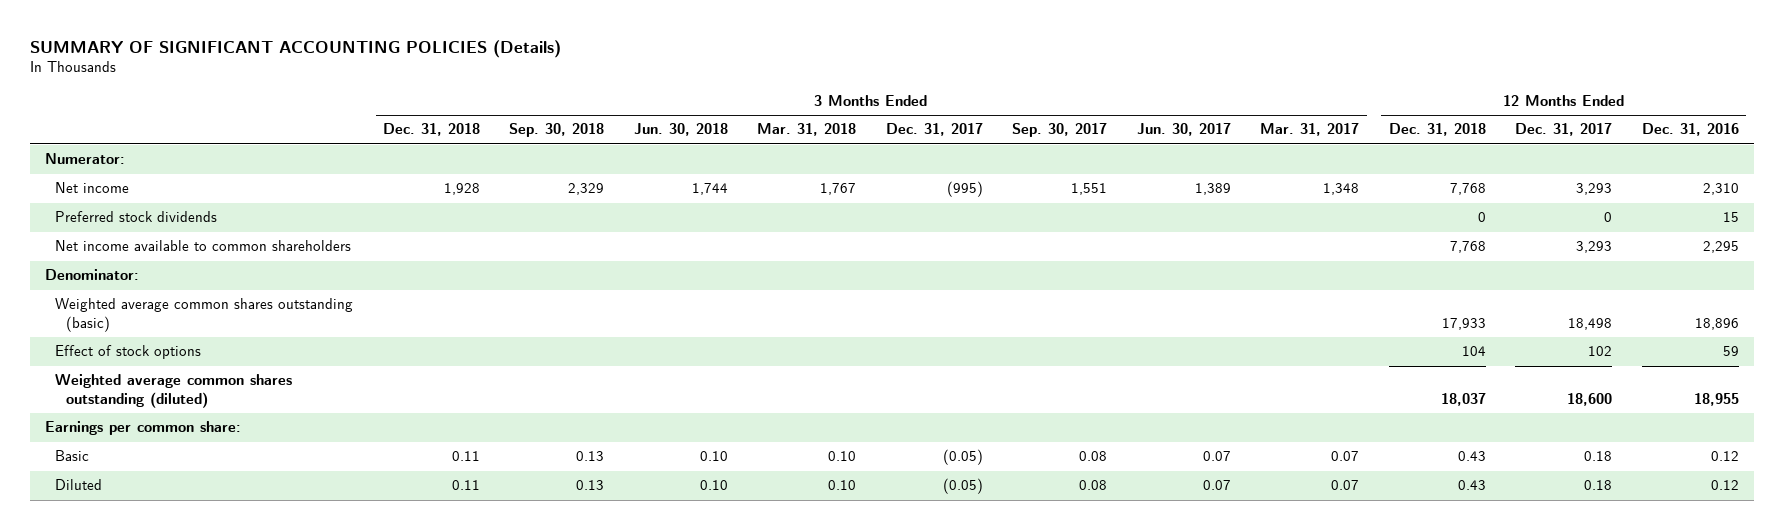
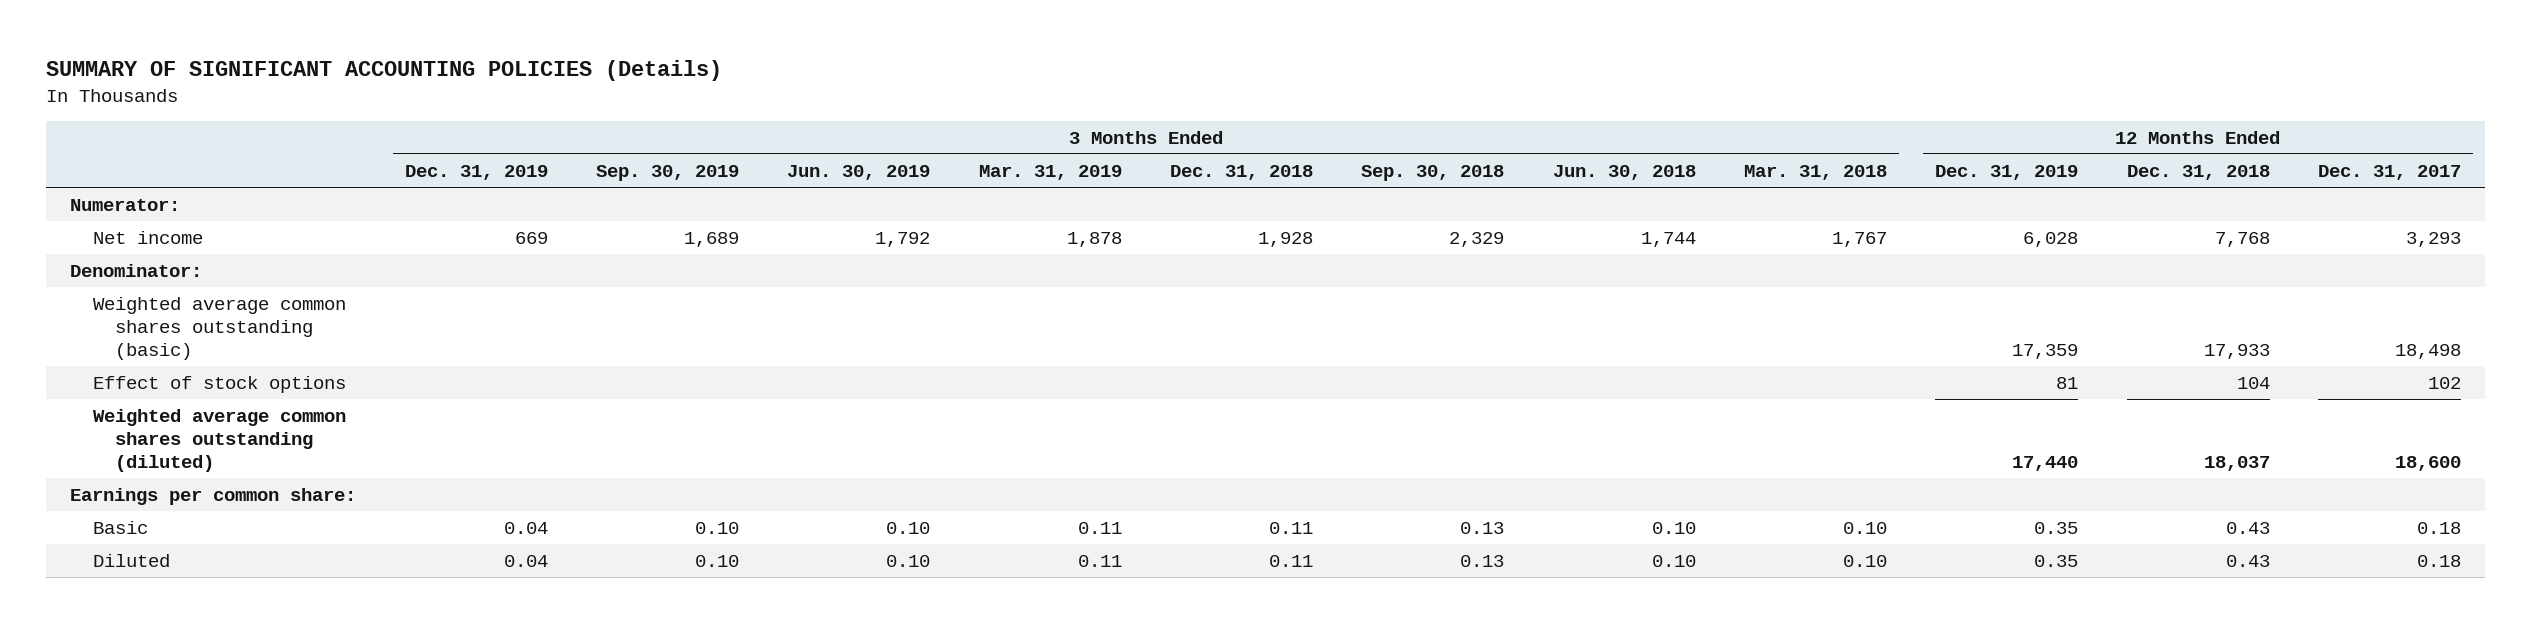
- | 3 Months Ended Dec. 31, 2018 | 3 Months Ended Sep. 30, 2018 | 3 Months Ended Jun. 30, 2018 | 3 Months Ended Mar. 31, 2018 | 3 Months Ended Dec. 31, 2017 | 3 Months Ended Sep. 30, 2017 | 3 Months Ended Jun. 30, 2017 | 3 Months Ended Mar. 31, 2017 | 12 Months Ended Dec. 31, 2018 | 12 Months Ended Dec. 31, 2017 | 12 Months Ended Dec. 31, 2016
+ | 3 Months Ended Dec. 31, 2019 | 3 Months Ended Sep. 30, 2019 | 3 Months Ended Jun. 30, 2019 | 3 Months Ended Mar. 31, 2019 | 3 Months Ended Dec. 31, 2018 | 3 Months Ended Sep. 30, 2018 | 3 Months Ended Jun. 30, 2018 | 3 Months Ended Mar. 31, 2018 | 12 Months Ended Dec. 31, 2019 | 12 Months Ended Dec. 31, 2018 | 12 Months Ended Dec. 31, 2017
- Preferred stock dividends | | | | | | | | | 0 | 0 | 15
- Net income available to common shareholders | | | | | | | | | 7,768 | 3,293 | 2,295

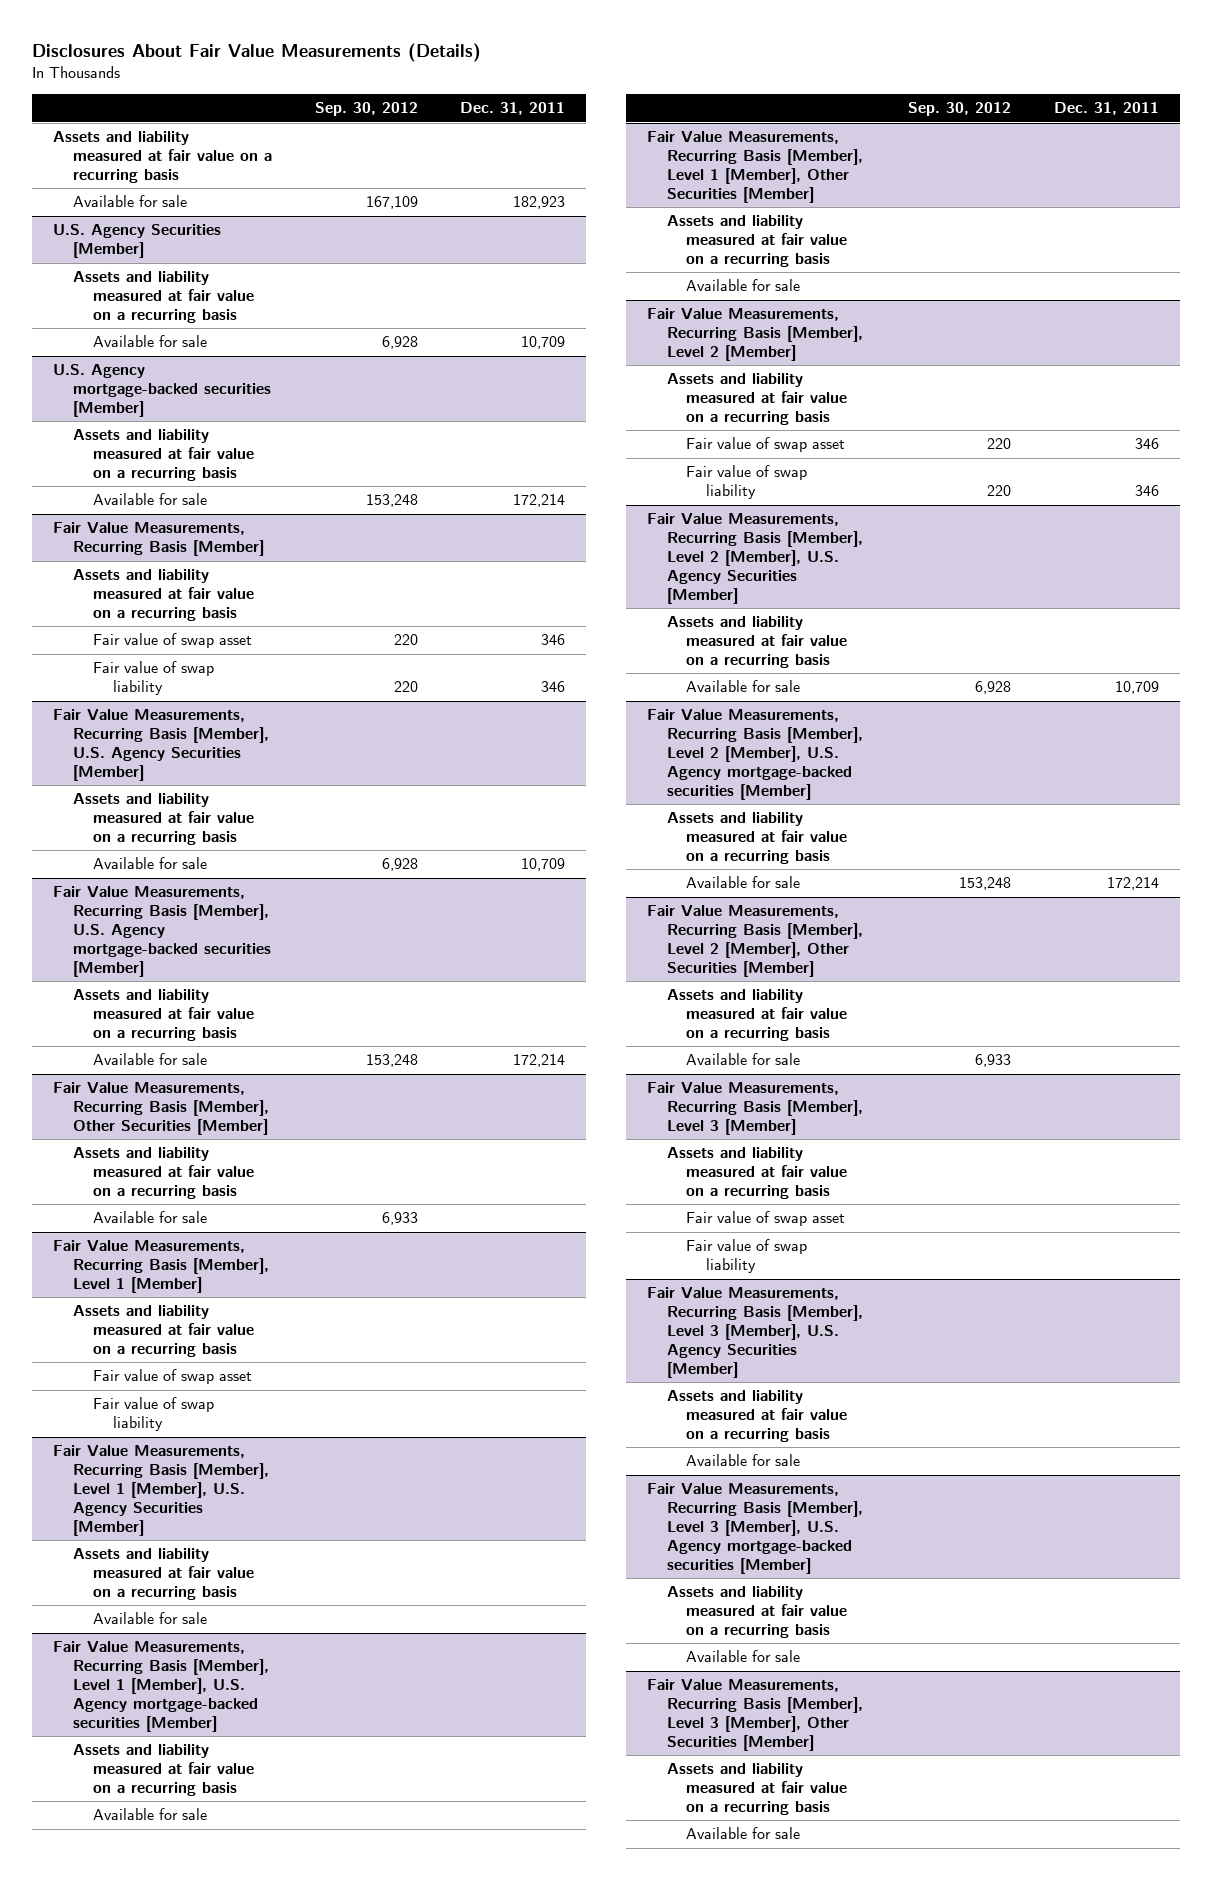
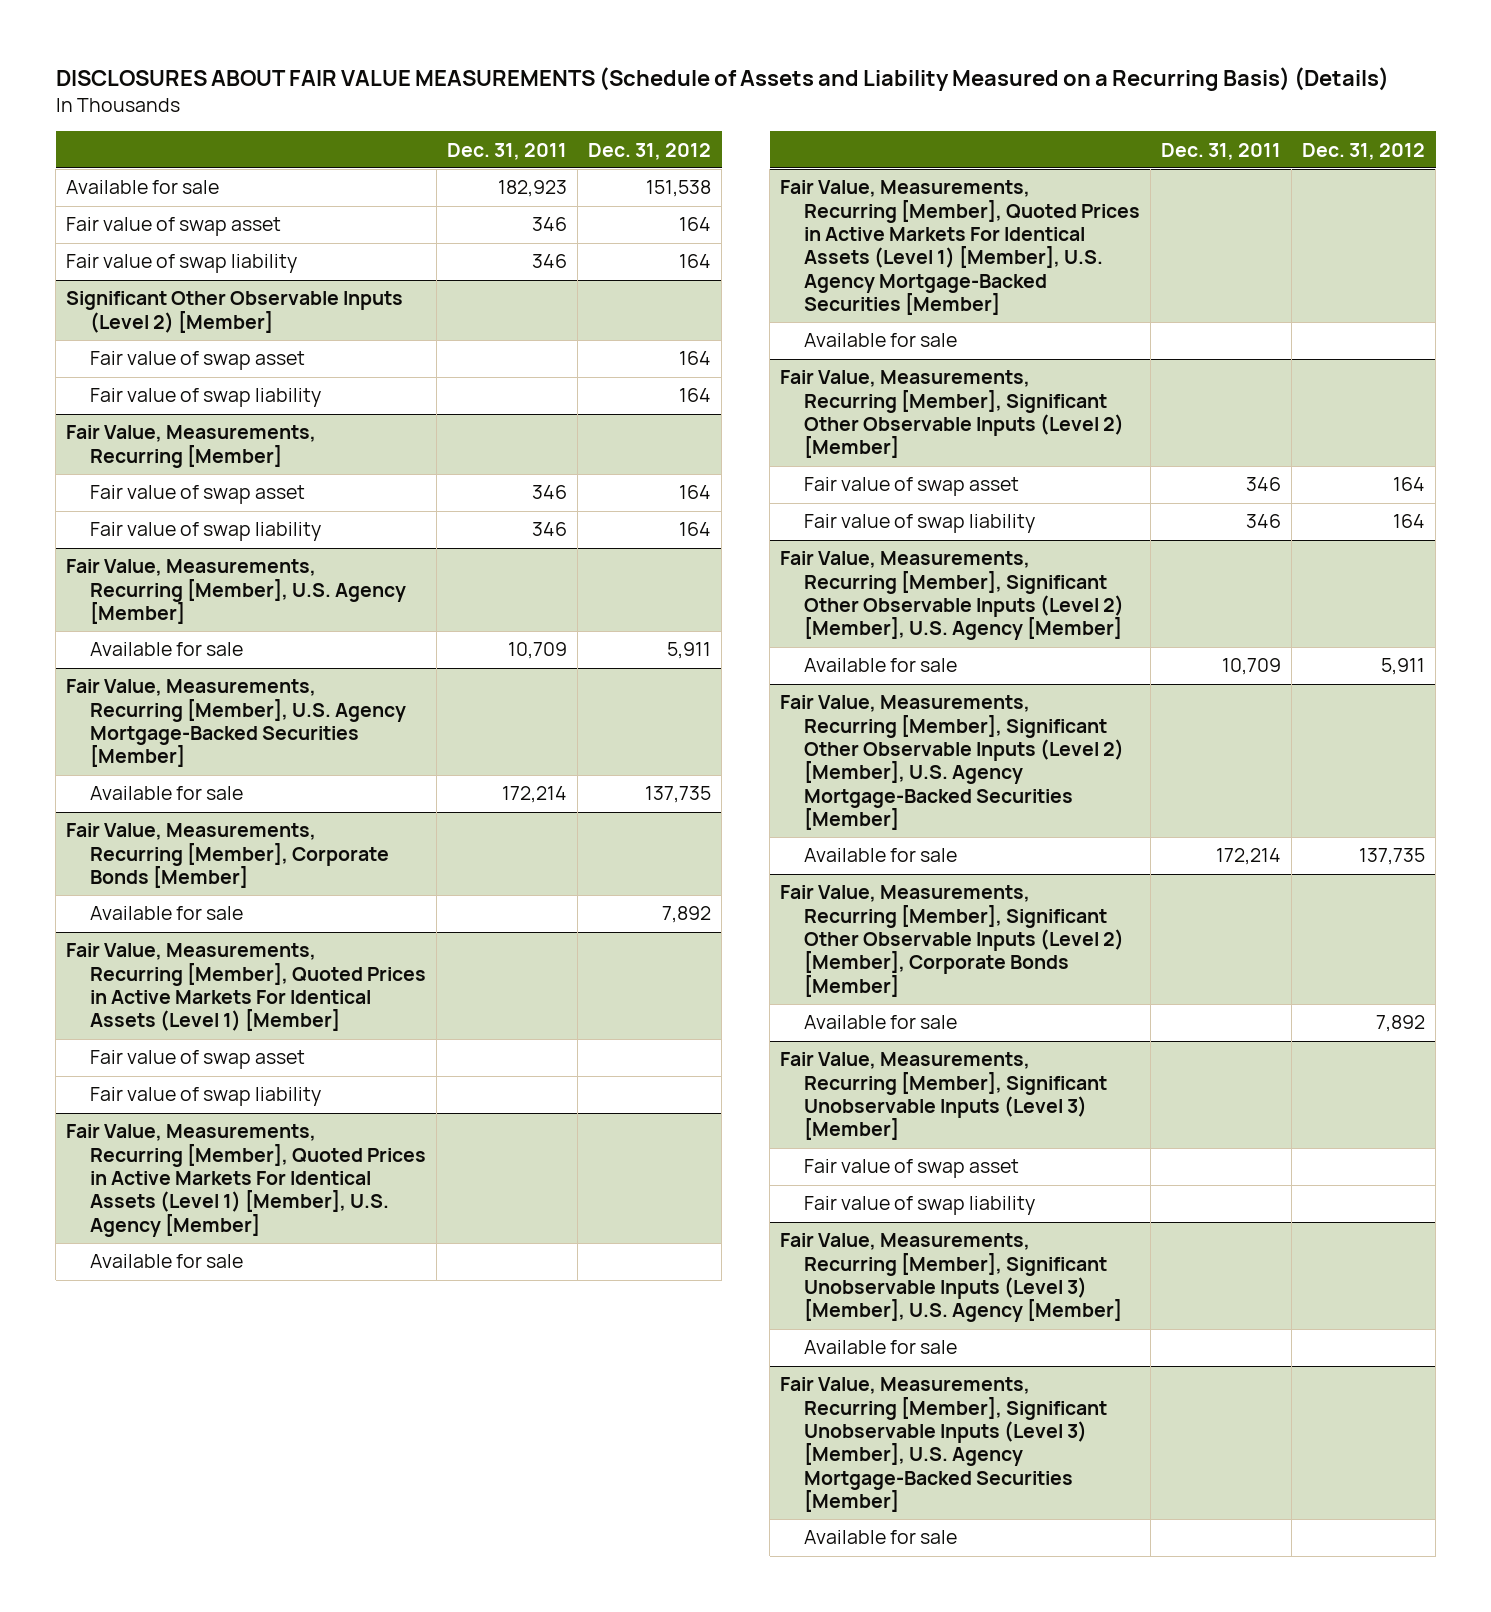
- Disclosures About Fair Value Measurements (Details)
+ DISCLOSURES ABOUT FAIR VALUE MEASUREMENTS (Schedule of Assets and Liability Measured on a Recurring Basis) (Details)
- | Sep. 30, 2012 | Dec. 31, 2011
+ | Dec. 31, 2011 | Dec. 31, 2012
- Assets and liability measured at fair value on a recurring basis
- U.S. Agency Securities [Member]
- Assets and liability measured at fair value on a recurring basis
- Available for sale | 6,928 | 10,709
- U.S. Agency mortgage-backed securities [Member]
- Assets and liability measured at fair value on a recurring basis
- Available for sale | 153,248 | 172,214
- Fair Value Measurements, Recurring Basis [Member]
- Assets and liability measured at fair value on a recurring basis
- Fair Value Measurements, Recurring Basis [Member], U.S. Agency Securities [Member]
- Assets and liability measured at fair value on a recurring basis
+ Significant Other Observable Inputs (Level 2) [Member]
+ Fair value of swap asset | | 164
+ Fair value of swap liability | | 164
+ Fair Value, Measurements, Recurring [Member]
+ Fair value of swap asset | 346 | 164
+ Fair value of swap liability | 346 | 164
+ Fair Value, Measurements, Recurring [Member], U.S. Agency [Member]
- Fair Value Measurements, Recurring Basis [Member], U.S. Agency mortgage-backed securities [Member]
- Assets and liability measured at fair value on a recurring basis
+ Fair Value, Measurements, Recurring [Member], U.S. Agency Mortgage-Backed Securities [Member]
- Fair Value Measurements, Recurring Basis [Member], Other Securities [Member]
- Assets and liability measured at fair value on a recurring basis
+ Fair Value, Measurements, Recurring [Member], Corporate Bonds [Member]
- Fair Value Measurements, Recurring Basis [Member], Level 1 [Member]
- Assets and liability measured at fair value on a recurring basis
+ Fair Value, Measurements, Recurring [Member], Quoted Prices in Active Markets For Identical Assets (Level 1) [Member]
- Fair Value Measurements, Recurring Basis [Member], Level 1 [Member], U.S. Agency Securities [Member]
- Assets and liability measured at fair value on a recurring basis
- Available for sale
- Fair Value Measurements, Recurring Basis [Member], Level 1 [Member], U.S. Agency mortgage-backed securities [Member]
- Assets and liability measured at fair value on a recurring basis
+ Fair Value, Measurements, Recurring [Member], Quoted Prices in Active Markets For Identical Assets (Level 1) [Member], U.S. Agency [Member]
- Fair Value Measurements, Recurring Basis [Member], Level 1 [Member], Other Securities [Member]
- Assets and liability measured at fair value on a recurring basis
+ Fair Value, Measurements, Recurring [Member], Quoted Prices in Active Markets For Identical Assets (Level 1) [Member], U.S. Agency Mortgage-Backed Securities [Member]
- Fair Value Measurements, Recurring Basis [Member], Level 2 [Member]
- Assets and liability measured at fair value on a recurring basis
+ Fair Value, Measurements, Recurring [Member], Significant Other Observable Inputs (Level 2) [Member]
- Fair Value Measurements, Recurring Basis [Member], Level 2 [Member], U.S. Agency Securities [Member]
- Assets and liability measured at fair value on a recurring basis
+ Fair Value, Measurements, Recurring [Member], Significant Other Observable Inputs (Level 2) [Member], U.S. Agency [Member]
- Fair Value Measurements, Recurring Basis [Member], Level 2 [Member], U.S. Agency mortgage-backed securities [Member]
- Assets and liability measured at fair value on a recurring basis
+ Fair Value, Measurements, Recurring [Member], Significant Other Observable Inputs (Level 2) [Member], U.S. Agency Mortgage-Backed Securities [Member]
- Fair Value Measurements, Recurring Basis [Member], Level 2 [Member], Other Securities [Member]
- Assets and liability measured at fair value on a recurring basis
+ Fair Value, Measurements, Recurring [Member], Significant Other Observable Inputs (Level 2) [Member], Corporate Bonds [Member]
- Fair Value Measurements, Recurring Basis [Member], Level 3 [Member]
- Assets and liability measured at fair value on a recurring basis
+ Fair Value, Measurements, Recurring [Member], Significant Unobservable Inputs (Level 3) [Member]
- Fair Value Measurements, Recurring Basis [Member], Level 3 [Member], U.S. Agency Securities [Member]
- Assets and liability measured at fair value on a recurring basis
- Available for sale
- Fair Value Measurements, Recurring Basis [Member], Level 3 [Member], U.S. Agency mortgage-backed securities [Member]
- Assets and liability measured at fair value on a recurring basis
+ Fair Value, Measurements, Recurring [Member], Significant Unobservable Inputs (Level 3) [Member], U.S. Agency [Member]
- Fair Value Measurements, Recurring Basis [Member], Level 3 [Member], Other Securities [Member]
- Assets and liability measured at fair value on a recurring basis
+ Fair Value, Measurements, Recurring [Member], Significant Unobservable Inputs (Level 3) [Member], U.S. Agency Mortgage-Backed Securities [Member]

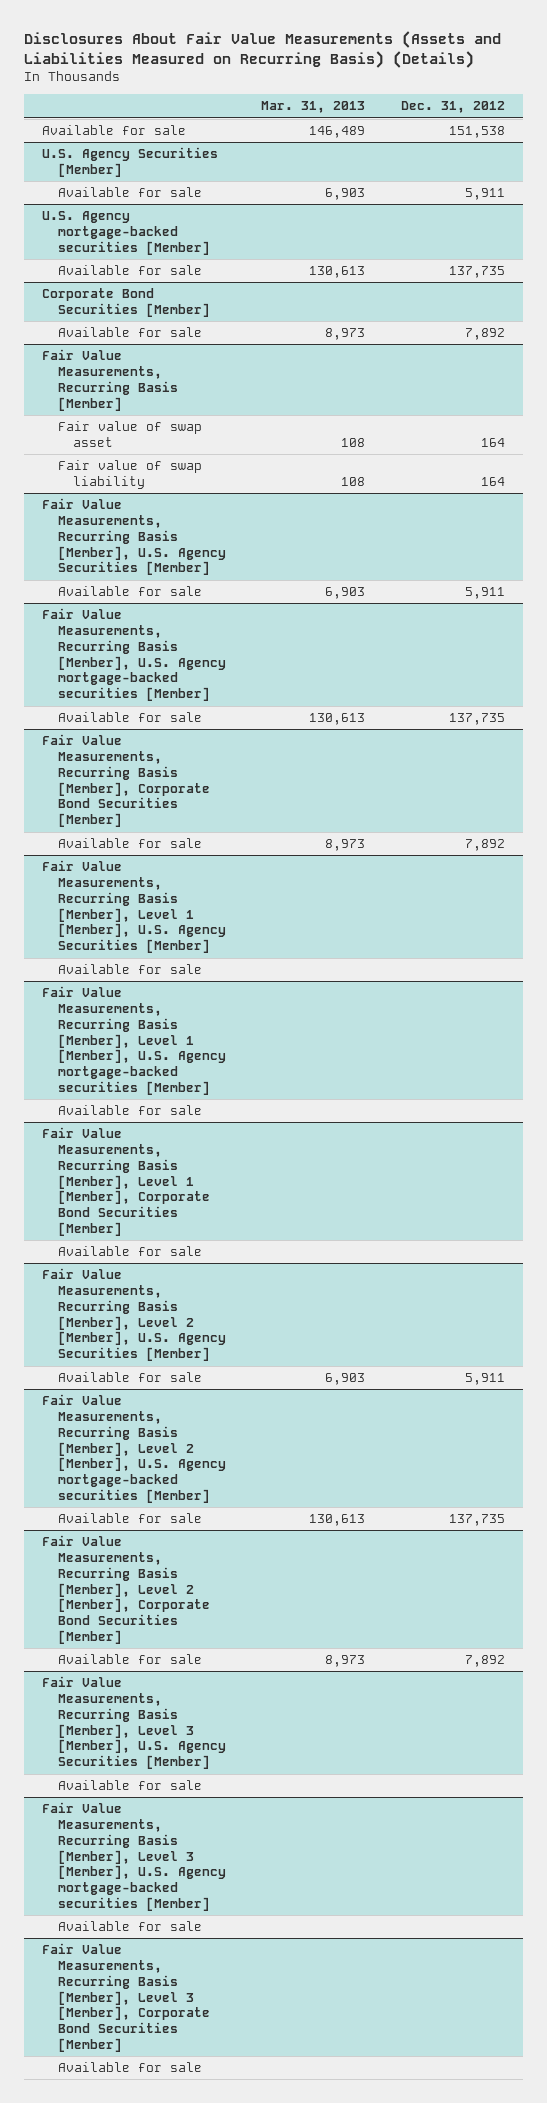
- DISCLOSURES ABOUT FAIR VALUE MEASUREMENTS (Schedule of Assets and Liability Measured on a Recurring Basis) (Details)
+ Disclosures About Fair Value Measurements (Assets and Liabilities Measured on Recurring Basis) (Details)
- | Dec. 31, 2011 | Dec. 31, 2012
+ | Mar. 31, 2013 | Dec. 31, 2012
- Fair value of swap asset | 346 | 164
- Fair value of swap liability | 346 | 164
- Significant Other Observable Inputs (Level 2) [Member]
- Fair value of swap asset | | 164
- Fair value of swap liability | | 164
- Fair Value, Measurements, Recurring [Member]
+ U.S. Agency Securities [Member]
+ Available for sale | 6,903 | 5,911
+ U.S. Agency mortgage-backed securities [Member]
+ Available for sale | 130,613 | 137,735
+ Corporate Bond Securities [Member]
+ Available for sale | 8,973 | 7,892
+ Fair Value Measurements, Recurring Basis [Member]
- Fair Value, Measurements, Recurring [Member], U.S. Agency [Member]
+ Fair Value Measurements, Recurring Basis [Member], U.S. Agency Securities [Member]
- Fair Value, Measurements, Recurring [Member], U.S. Agency Mortgage-Backed Securities [Member]
+ Fair Value Measurements, Recurring Basis [Member], U.S. Agency mortgage-backed securities [Member]
- Fair Value, Measurements, Recurring [Member], Corporate Bonds [Member]
+ Fair Value Measurements, Recurring Basis [Member], Corporate Bond Securities [Member]
- Fair Value, Measurements, Recurring [Member], Quoted Prices in Active Markets For Identical Assets (Level 1) [Member]
- Fair value of swap asset
- Fair value of swap liability
- Fair Value, Measurements, Recurring [Member], Quoted Prices in Active Markets For Identical Assets (Level 1) [Member], U.S. Agency [Member]
+ Fair Value Measurements, Recurring Basis [Member], Level 1 [Member], U.S. Agency Securities [Member]
- Fair Value, Measurements, Recurring [Member], Quoted Prices in Active Markets For Identical Assets (Level 1) [Member], U.S. Agency Mortgage-Backed Securities [Member]
+ Fair Value Measurements, Recurring Basis [Member], Level 1 [Member], U.S. Agency mortgage-backed securities [Member]
- Fair Value, Measurements, Recurring [Member], Significant Other Observable Inputs (Level 2) [Member]
- Fair value of swap asset | 346 | 164
- Fair value of swap liability | 346 | 164
- Fair Value, Measurements, Recurring [Member], Significant Other Observable Inputs (Level 2) [Member], U.S. Agency [Member]
+ Fair Value Measurements, Recurring Basis [Member], Level 1 [Member], Corporate Bond Securities [Member]
+ Available for sale
+ Fair Value Measurements, Recurring Basis [Member], Level 2 [Member], U.S. Agency Securities [Member]
- Fair Value, Measurements, Recurring [Member], Significant Other Observable Inputs (Level 2) [Member], U.S. Agency Mortgage-Backed Securities [Member]
+ Fair Value Measurements, Recurring Basis [Member], Level 2 [Member], U.S. Agency mortgage-backed securities [Member]
- Fair Value, Measurements, Recurring [Member], Significant Other Observable Inputs (Level 2) [Member], Corporate Bonds [Member]
+ Fair Value Measurements, Recurring Basis [Member], Level 2 [Member], Corporate Bond Securities [Member]
- Fair Value, Measurements, Recurring [Member], Significant Unobservable Inputs (Level 3) [Member]
- Fair value of swap asset
- Fair value of swap liability
- Fair Value, Measurements, Recurring [Member], Significant Unobservable Inputs (Level 3) [Member], U.S. Agency [Member]
+ Fair Value Measurements, Recurring Basis [Member], Level 3 [Member], U.S. Agency Securities [Member]
- Fair Value, Measurements, Recurring [Member], Significant Unobservable Inputs (Level 3) [Member], U.S. Agency Mortgage-Backed Securities [Member]
+ Fair Value Measurements, Recurring Basis [Member], Level 3 [Member], U.S. Agency mortgage-backed securities [Member]
+ Fair Value Measurements, Recurring Basis [Member], Level 3 [Member], Corporate Bond Securities [Member]
+ Available for sale

